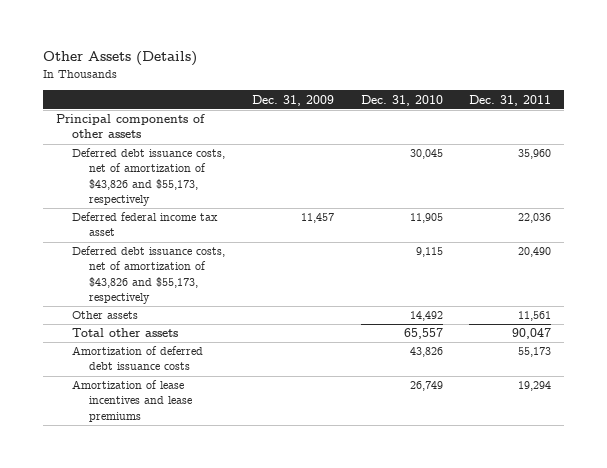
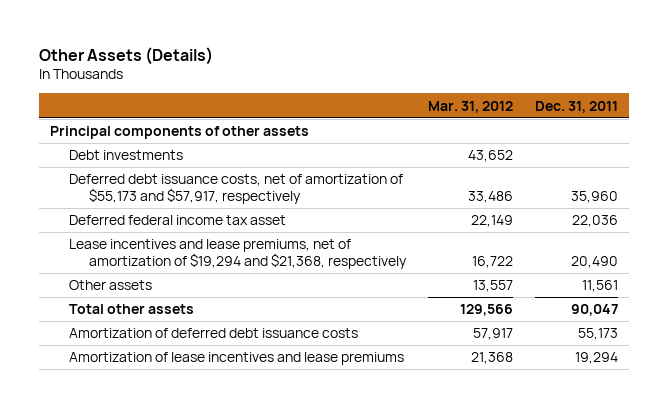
- | Dec. 31, 2009 | Dec. 31, 2010 | Dec. 31, 2011
+ | Mar. 31, 2012 | Dec. 31, 2011
- Deferred debt issuance costs, net of amortization of $43,826 and $55,173, respectively | | 30,045 | 35,960
+ Debt investments | 43,652 |
+ Deferred debt issuance costs, net of amortization of $55,173 and $57,917, respectively | 33,486 | 35,960
- Deferred debt issuance costs, net of amortization of $43,826 and $55,173, respectively | | 9,115 | 20,490
+ Lease incentives and lease premiums, net of amortization of $19,294 and $21,368, respectively | 16,722 | 20,490

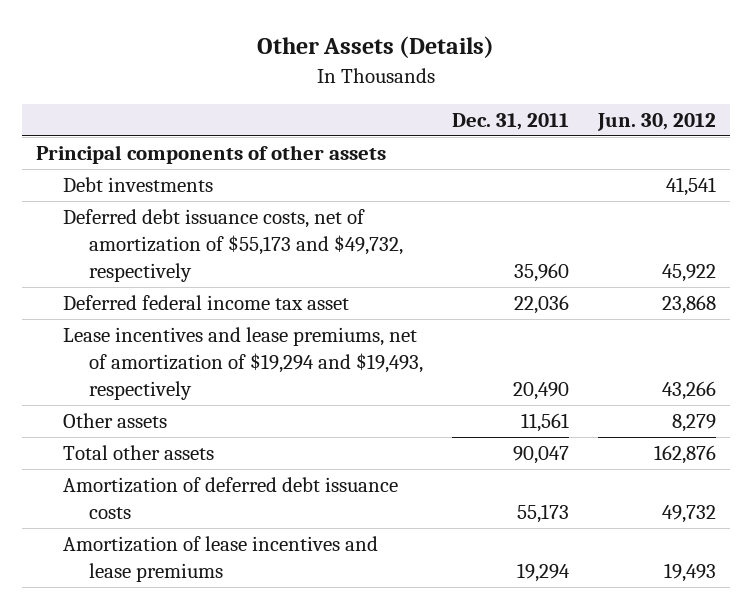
- | Mar. 31, 2012 | Dec. 31, 2011
+ | Dec. 31, 2011 | Jun. 30, 2012
- Deferred debt issuance costs, net of amortization of $55,173 and $57,917, respectively | 33,486 | 35,960
+ Deferred debt issuance costs, net of amortization of $55,173 and $49,732, respectively | 35,960 | 45,922
- Lease incentives and lease premiums, net of amortization of $19,294 and $21,368, respectively | 16,722 | 20,490
+ Lease incentives and lease premiums, net of amortization of $19,294 and $19,493, respectively | 20,490 | 43,266

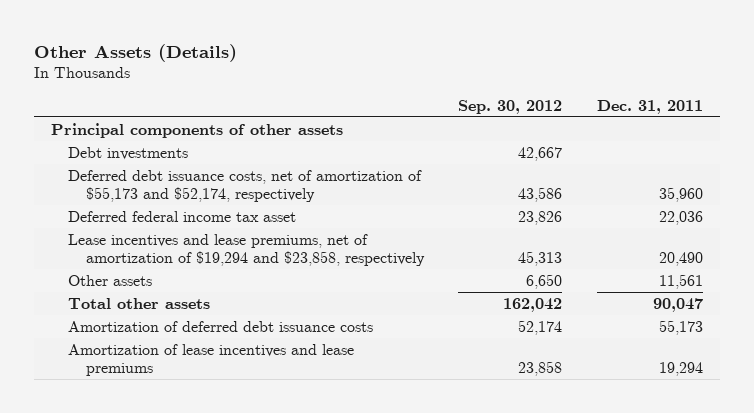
- | Dec. 31, 2011 | Jun. 30, 2012
+ | Sep. 30, 2012 | Dec. 31, 2011
- Deferred debt issuance costs, net of amortization of $55,173 and $49,732, respectively | 35,960 | 45,922
+ Deferred debt issuance costs, net of amortization of $55,173 and $52,174, respectively | 43,586 | 35,960
- Lease incentives and lease premiums, net of amortization of $19,294 and $19,493, respectively | 20,490 | 43,266
+ Lease incentives and lease premiums, net of amortization of $19,294 and $23,858, respectively | 45,313 | 20,490

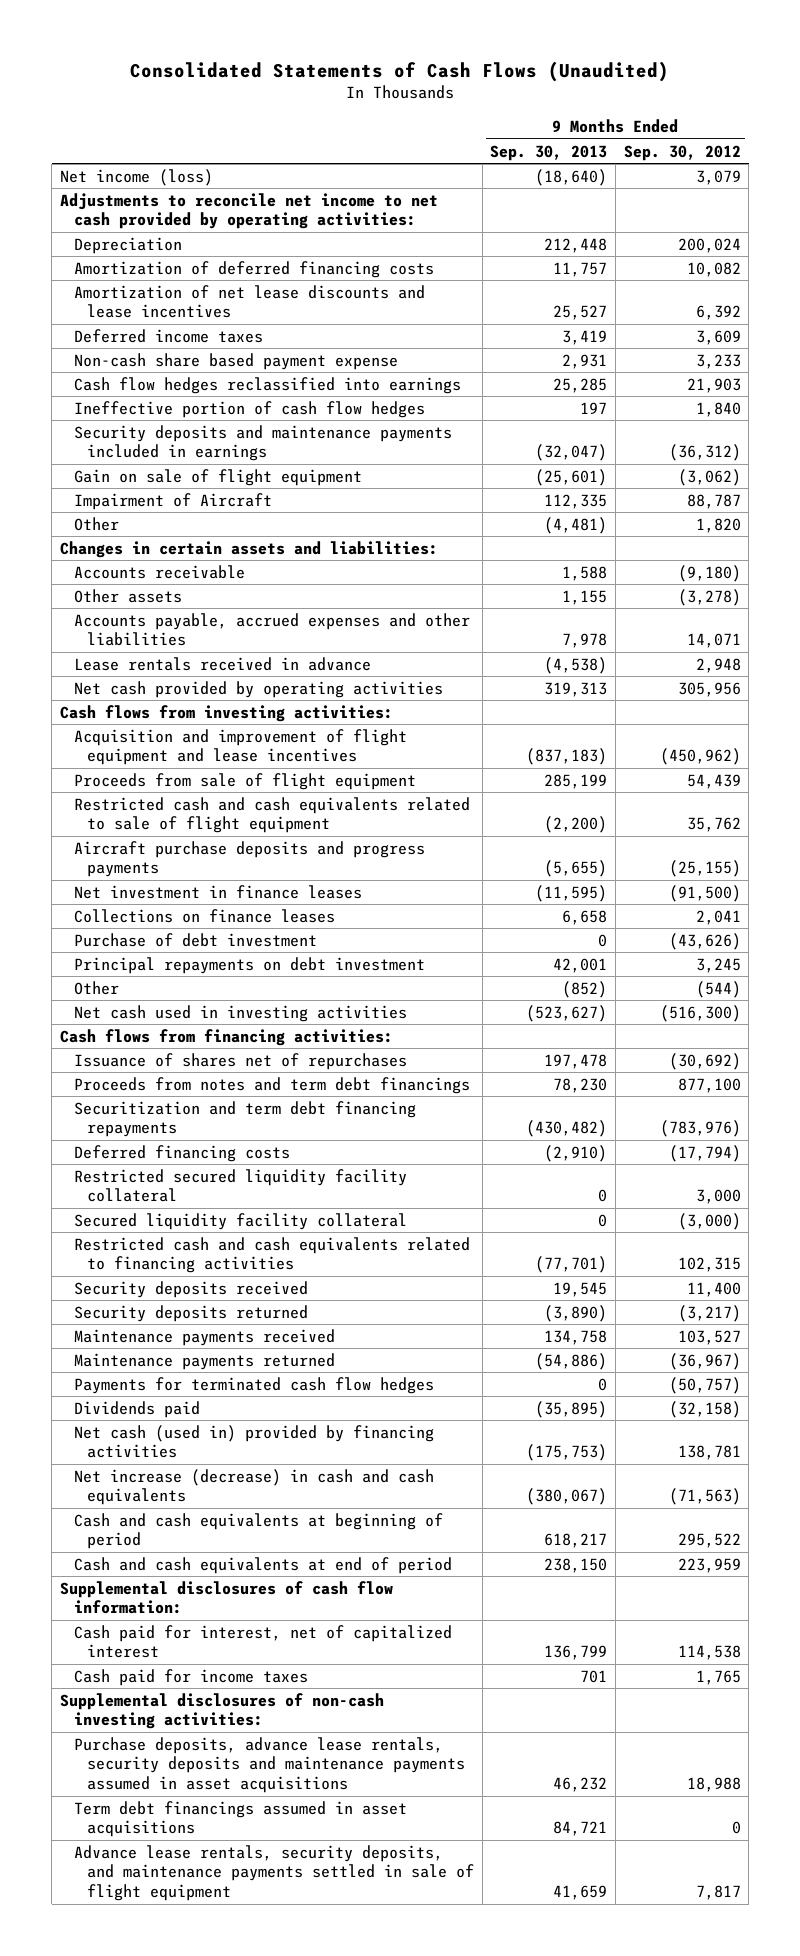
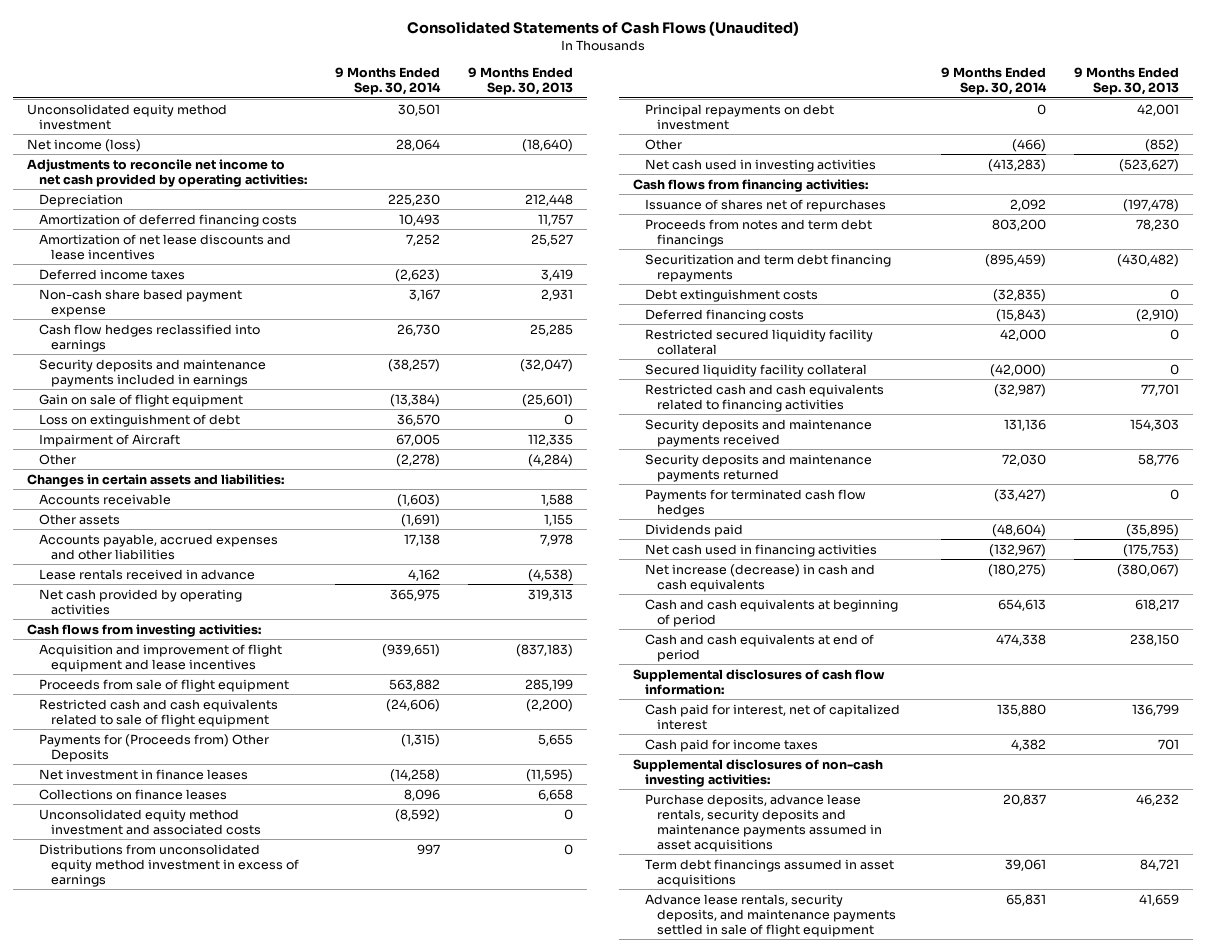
- | 9 Months Ended Sep. 30, 2013 | 9 Months Ended Sep. 30, 2012
+ | 9 Months Ended Sep. 30, 2014 | 9 Months Ended Sep. 30, 2013
+ Unconsolidated equity method investment | 30,501 |
- Ineffective portion of cash flow hedges | 197 | 1,840
+ Loss on extinguishment of debt | 36,570 | 0
- Other | (4,481) | 1,820
+ Other | (2,278) | (4,284)
- Aircraft purchase deposits and progress payments | (5,655) | (25,155)
+ Payments for (Proceeds from) Other Deposits | (1,315) | 5,655
- Purchase of debt investment | 0 | (43,626)
+ Unconsolidated equity method investment and associated costs | (8,592) | 0
+ Distributions from unconsolidated equity method investment in excess of earnings | 997 | 0
- Issuance of shares net of repurchases | 197,478 | (30,692)
+ Issuance of shares net of repurchases | 2,092 | (197,478)
+ Debt extinguishment costs | (32,835) | 0
- Restricted cash and cash equivalents related to financing activities | (77,701) | 102,315
- Security deposits received | 19,545 | 11,400
- Security deposits returned | (3,890) | (3,217)
- Maintenance payments received | 134,758 | 103,527
- Maintenance payments returned | (54,886) | (36,967)
+ Restricted cash and cash equivalents related to financing activities | (32,987) | 77,701
+ Security deposits and maintenance payments received | 131,136 | 154,303
+ Security deposits and maintenance payments returned | 72,030 | 58,776
- Net cash (used in) provided by financing activities | (175,753) | 138,781
+ Net cash used in financing activities | (132,967) | (175,753)

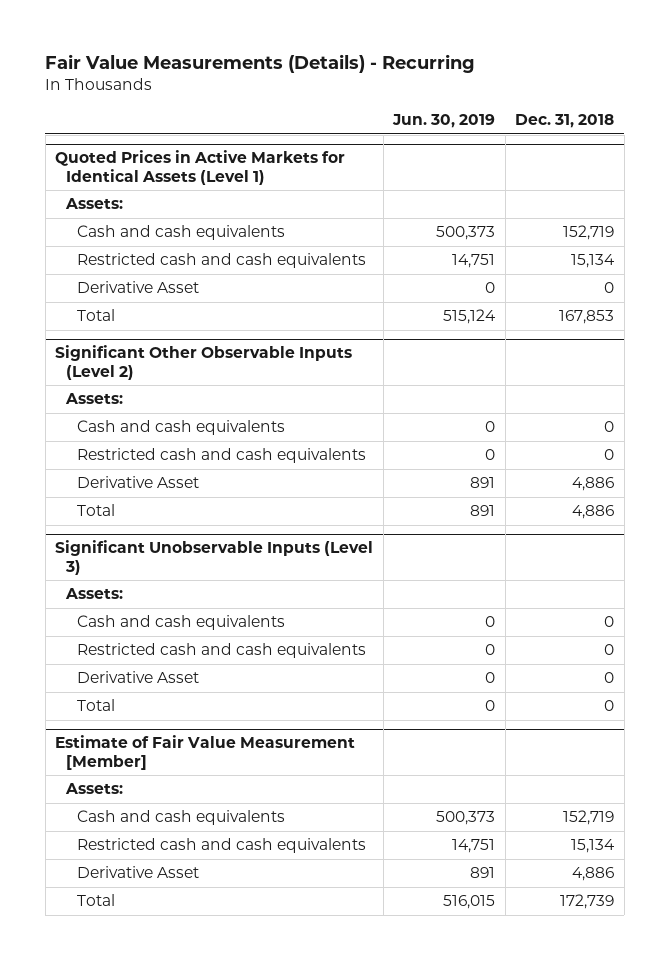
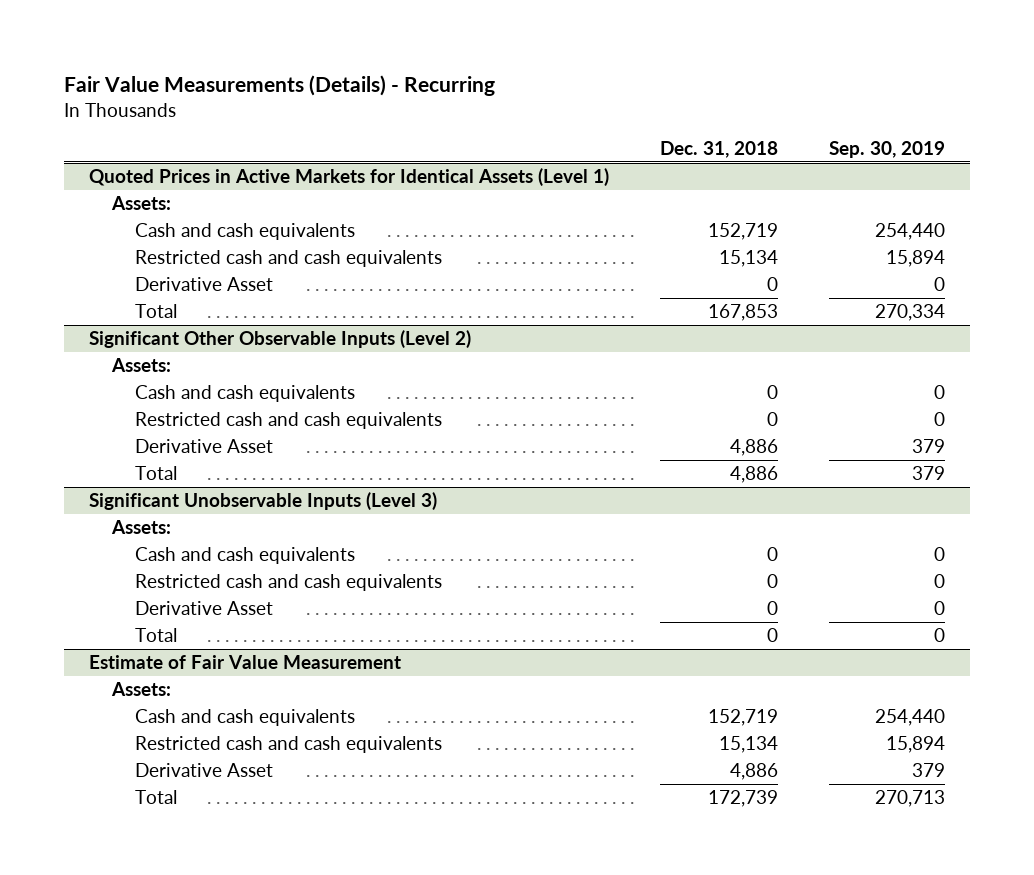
- | Jun. 30, 2019 | Dec. 31, 2018
+ | Dec. 31, 2018 | Sep. 30, 2019
- Estimate of Fair Value Measurement [Member]
+ Estimate of Fair Value Measurement

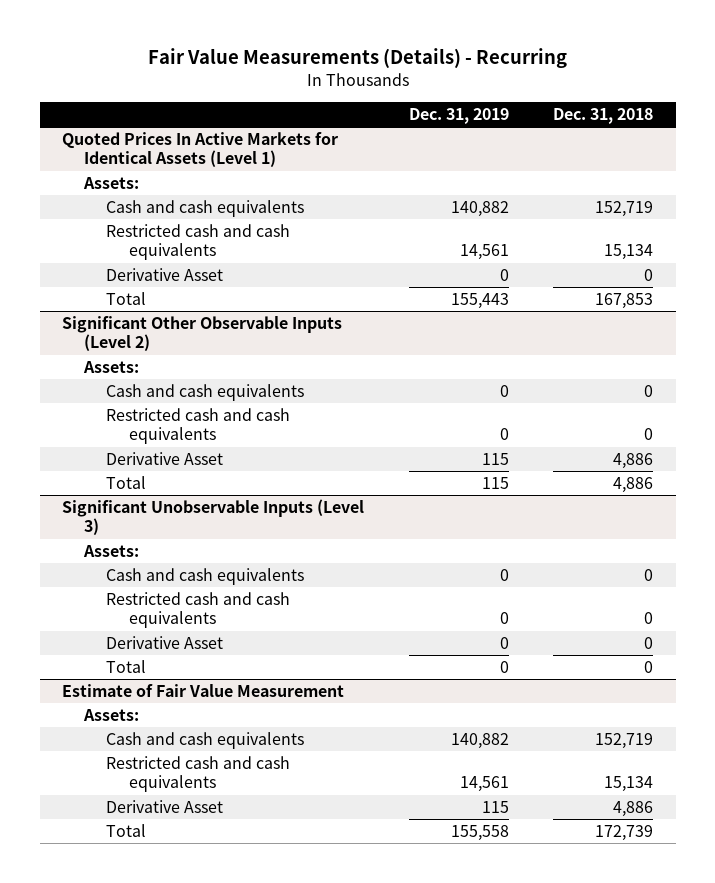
- | Dec. 31, 2018 | Sep. 30, 2019
+ | Dec. 31, 2019 | Dec. 31, 2018
- Quoted Prices in Active Markets for Identical Assets (Level 1)
+ Quoted Prices In Active Markets for Identical Assets (Level 1)

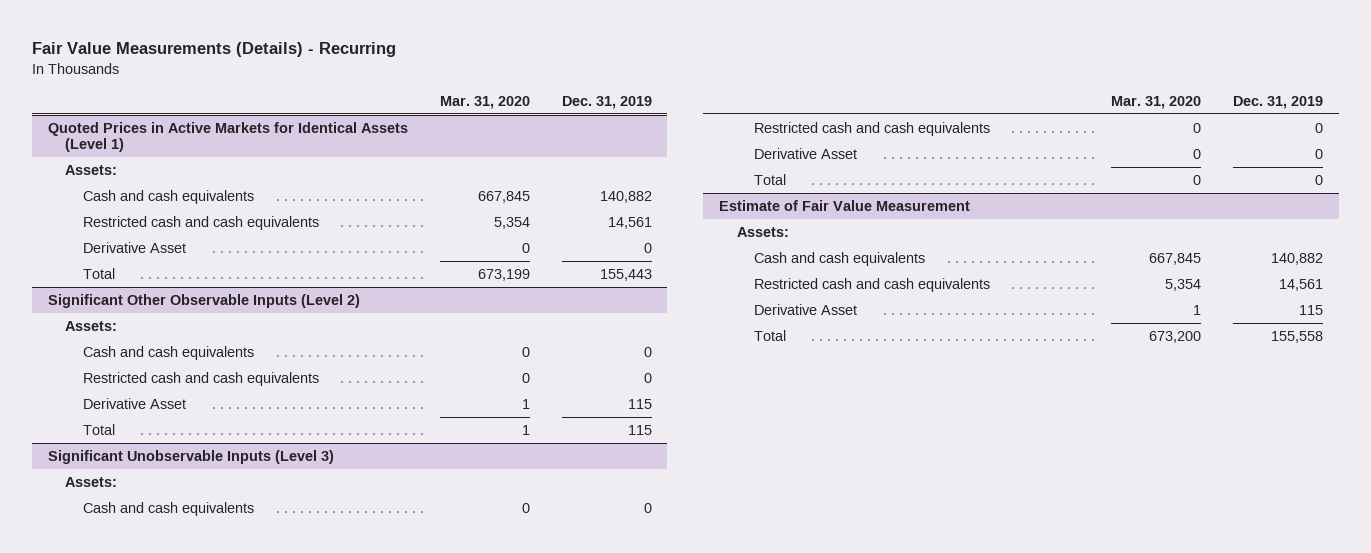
- | Dec. 31, 2019 | Dec. 31, 2018
+ | Mar. 31, 2020 | Dec. 31, 2019
- Quoted Prices In Active Markets for Identical Assets (Level 1)
+ Quoted Prices in Active Markets for Identical Assets (Level 1)

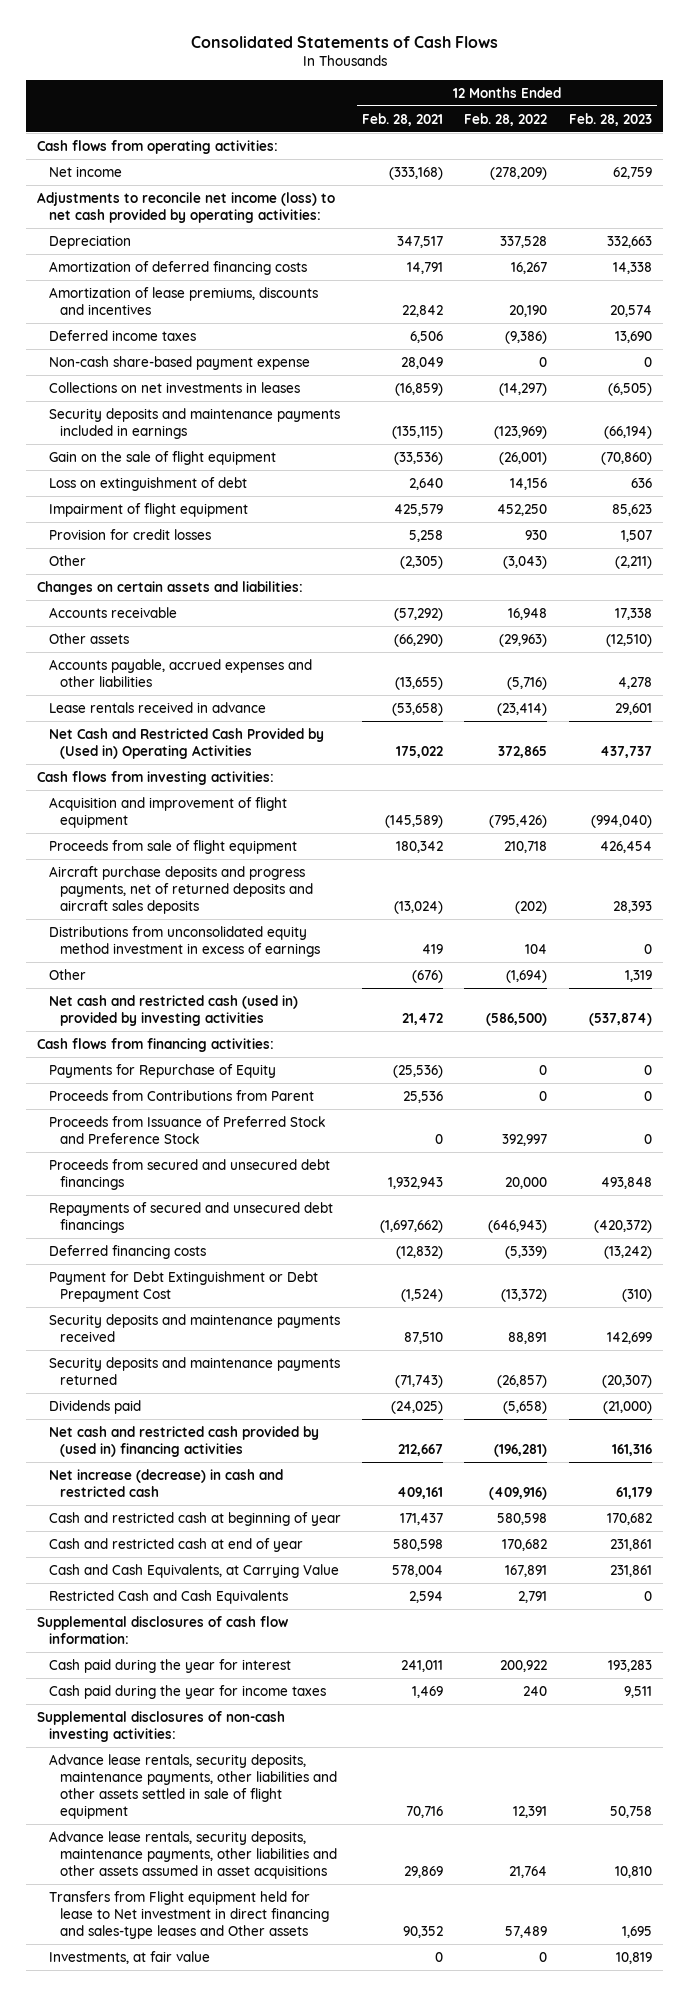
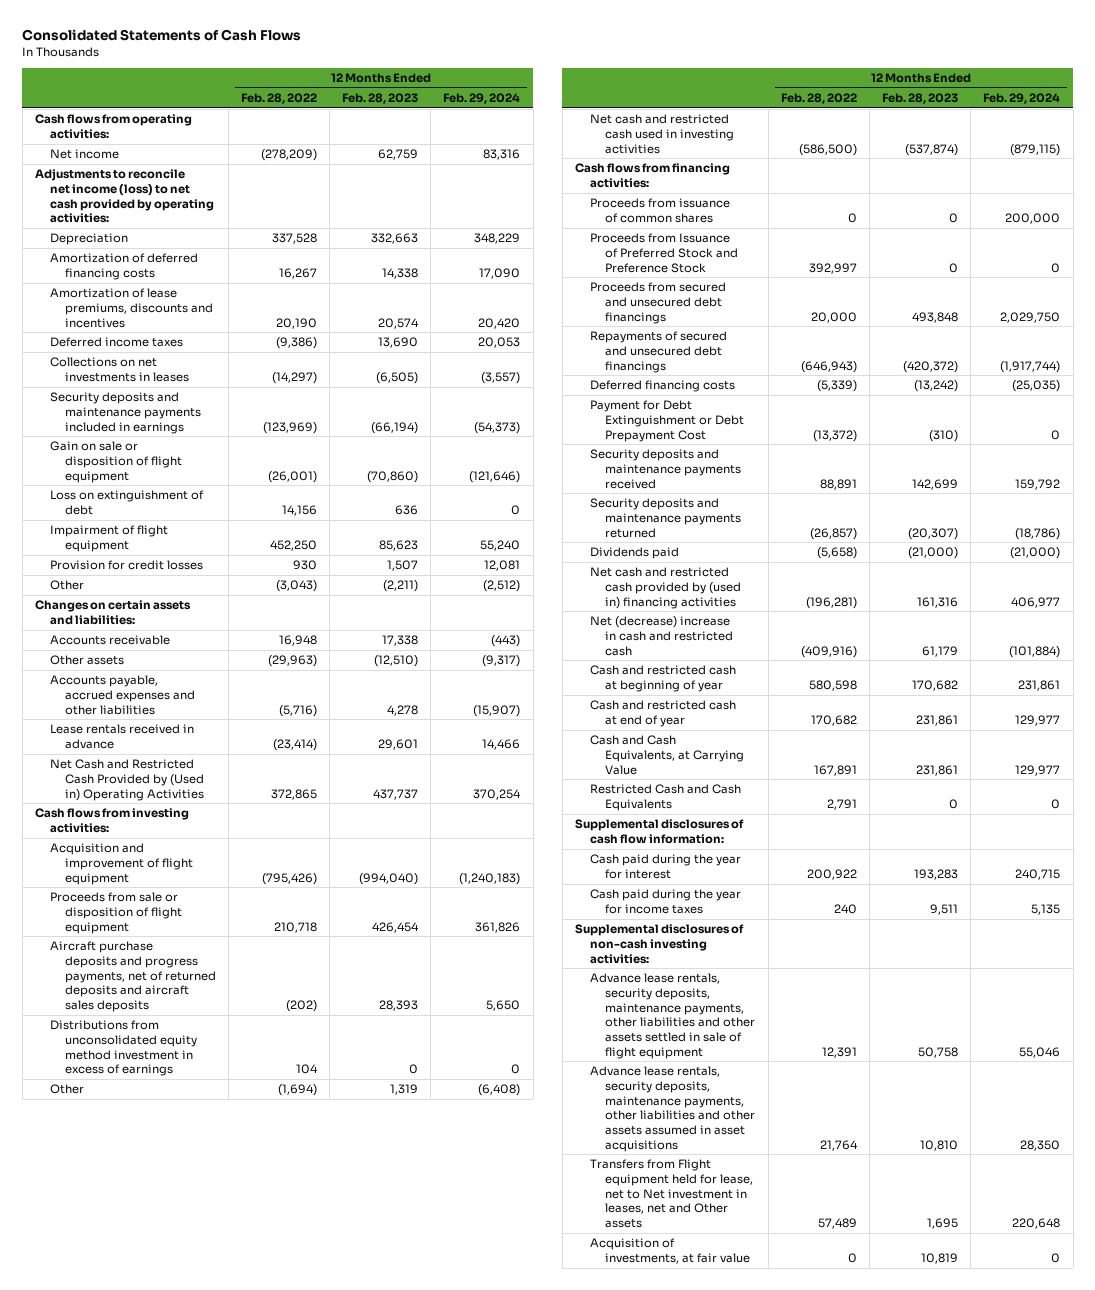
- | 12 Months Ended Feb. 28, 2021 | 12 Months Ended Feb. 28, 2022 | 12 Months Ended Feb. 28, 2023
+ | 12 Months Ended Feb. 28, 2022 | 12 Months Ended Feb. 28, 2023 | 12 Months Ended Feb. 29, 2024
- Non-cash share-based payment expense | 28,049 | 0 | 0
- Gain on the sale of flight equipment | (33,536) | (26,001) | (70,860)
+ Gain on sale or disposition of flight equipment | (26,001) | (70,860) | (121,646)
- Proceeds from sale of flight equipment | 180,342 | 210,718 | 426,454
+ Proceeds from sale or disposition of flight equipment | 210,718 | 426,454 | 361,826
- Net cash and restricted cash (used in) provided by investing activities | 21,472 | (586,500) | (537,874)
+ Net cash and restricted cash used in investing activities | (586,500) | (537,874) | (879,115)
- Payments for Repurchase of Equity | (25,536) | 0 | 0
- Proceeds from Contributions from Parent | 25,536 | 0 | 0
+ Proceeds from issuance of common shares | 0 | 0 | 200,000
- Net increase (decrease) in cash and restricted cash | 409,161 | (409,916) | 61,179
+ Net (decrease) increase in cash and restricted cash | (409,916) | 61,179 | (101,884)
- Transfers from Flight equipment held for lease to Net investment in direct financing and sales-type leases and Other assets | 90,352 | 57,489 | 1,695
- Investments, at fair value | 0 | 0 | 10,819
+ Transfers from Flight equipment held for lease, net to Net investment in leases, net and Other assets | 57,489 | 1,695 | 220,648
+ Acquisition of investments, at fair value | 0 | 10,819 | 0

